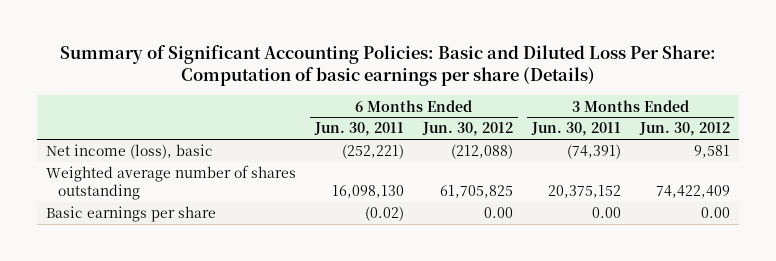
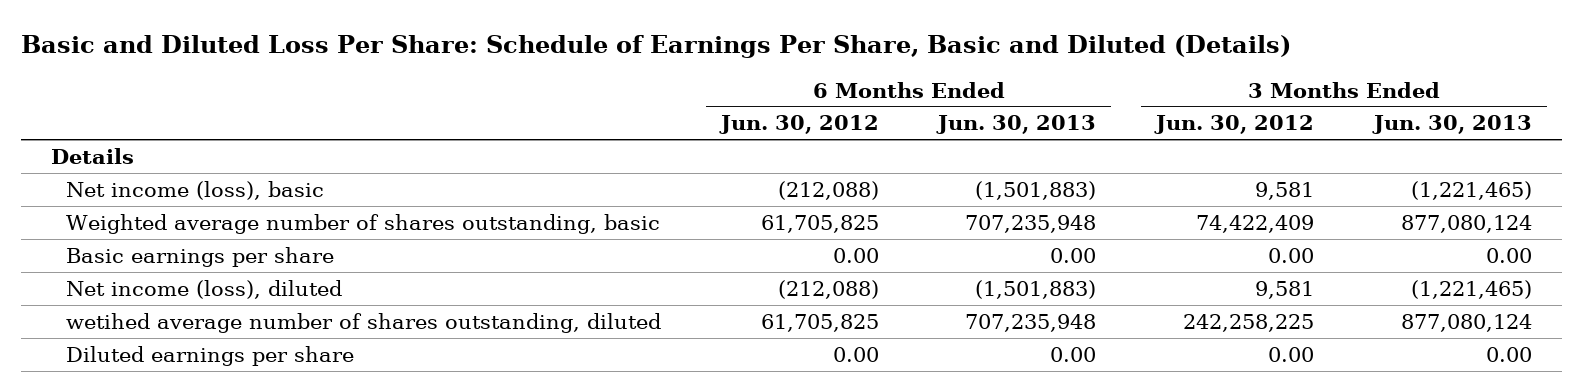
- Summary of Significant Accounting Policies: Basic and Diluted Loss Per Share: Computation of basic earnings per share (Details)
+ Basic and Diluted Loss Per Share: Schedule of Earnings Per Share, Basic and Diluted (Details)
- | 6 Months Ended Jun. 30, 2011 | 6 Months Ended Jun. 30, 2012 | 3 Months Ended Jun. 30, 2011 | 3 Months Ended Jun. 30, 2012
+ | 6 Months Ended Jun. 30, 2012 | 6 Months Ended Jun. 30, 2013 | 3 Months Ended Jun. 30, 2012 | 3 Months Ended Jun. 30, 2013
+ Details
- Weighted average number of shares outstanding | 16,098,130 | 61,705,825 | 20,375,152 | 74,422,409
+ Weighted average number of shares outstanding, basic | 61,705,825 | 707,235,948 | 74,422,409 | 877,080,124
+ Net income (loss), diluted | (212,088) | (1,501,883) | 9,581 | (1,221,465)
+ wetihed average number of shares outstanding, diluted | 61,705,825 | 707,235,948 | 242,258,225 | 877,080,124
+ Diluted earnings per share | 0.00 | 0.00 | 0.00 | 0.00

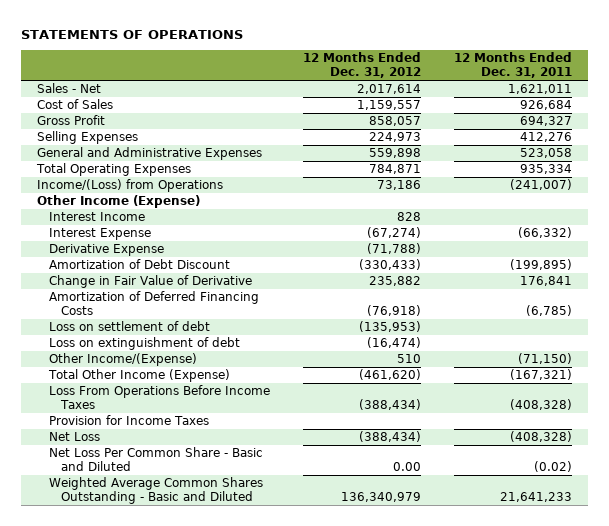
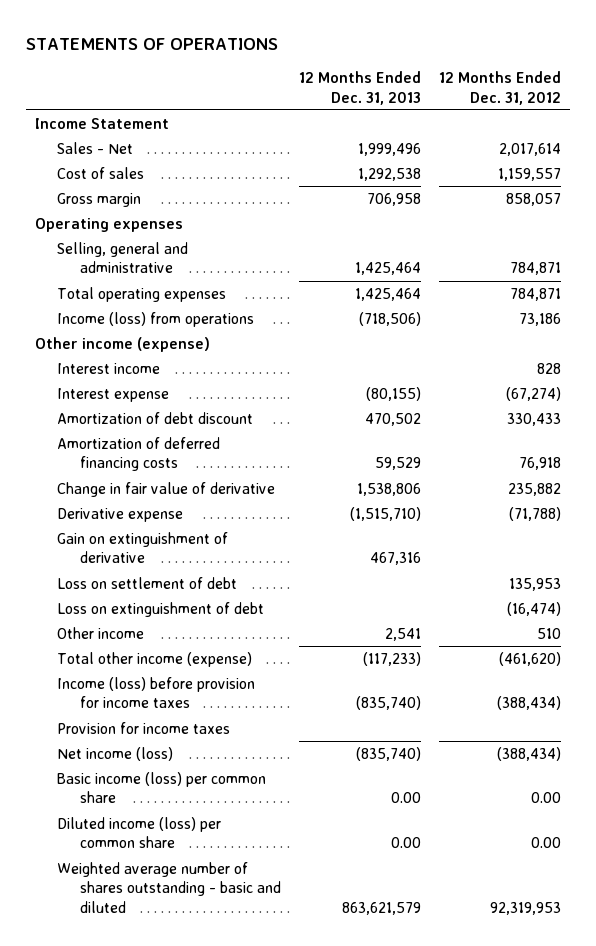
- | 12 Months Ended Dec. 31, 2012 | 12 Months Ended Dec. 31, 2011
+ | 12 Months Ended Dec. 31, 2013 | 12 Months Ended Dec. 31, 2012
+ Income Statement
- Cost of Sales | 1,159,557 | 926,684
- Gross Profit | 858,057 | 694,327
- Selling Expenses | 224,973 | 412,276
- General and Administrative Expenses | 559,898 | 523,058
- Total Operating Expenses | 784,871 | 935,334
- Income/(Loss) from Operations | 73,186 | (241,007)
- Other Income (Expense)
- Interest Income | 828 |
- Interest Expense | (67,274) | (66,332)
- Derivative Expense | (71,788) |
- Amortization of Debt Discount | (330,433) | (199,895)
- Change in Fair Value of Derivative | 235,882 | 176,841
- Amortization of Deferred Financing Costs | (76,918) | (6,785)
- Loss on settlement of debt | (135,953) |
+ Cost of sales | 1,292,538 | 1,159,557
+ Gross margin | 706,958 | 858,057
+ Operating expenses
+ Selling, general and administrative | 1,425,464 | 784,871
+ Total operating expenses | 1,425,464 | 784,871
+ Income (loss) from operations | (718,506) | 73,186
+ Other income (expense)
+ Interest income | | 828
+ Interest expense | (80,155) | (67,274)
+ Amortization of debt discount | 470,502 | 330,433
+ Amortization of deferred financing costs | 59,529 | 76,918
+ Change in fair value of derivative | 1,538,806 | 235,882
+ Derivative expense | (1,515,710) | (71,788)
+ Gain on extinguishment of derivative | 467,316 |
+ Loss on settlement of debt | | 135,953
- Other Income/(Expense) | 510 | (71,150)
- Total Other Income (Expense) | (461,620) | (167,321)
- Loss From Operations Before Income Taxes | (388,434) | (408,328)
- Provision for Income Taxes
- Net Loss | (388,434) | (408,328)
- Net Loss Per Common Share - Basic and Diluted | 0.00 | (0.02)
- Weighted Average Common Shares Outstanding - Basic and Diluted | 136,340,979 | 21,641,233
+ Other income | 2,541 | 510
+ Total other income (expense) | (117,233) | (461,620)
+ Income (loss) before provision for income taxes | (835,740) | (388,434)
+ Provision for income taxes
+ Net income (loss) | (835,740) | (388,434)
+ Basic income (loss) per common share | 0.00 | 0.00
+ Diluted income (loss) per common share | 0.00 | 0.00
+ Weighted average number of shares outstanding - basic and diluted | 863,621,579 | 92,319,953

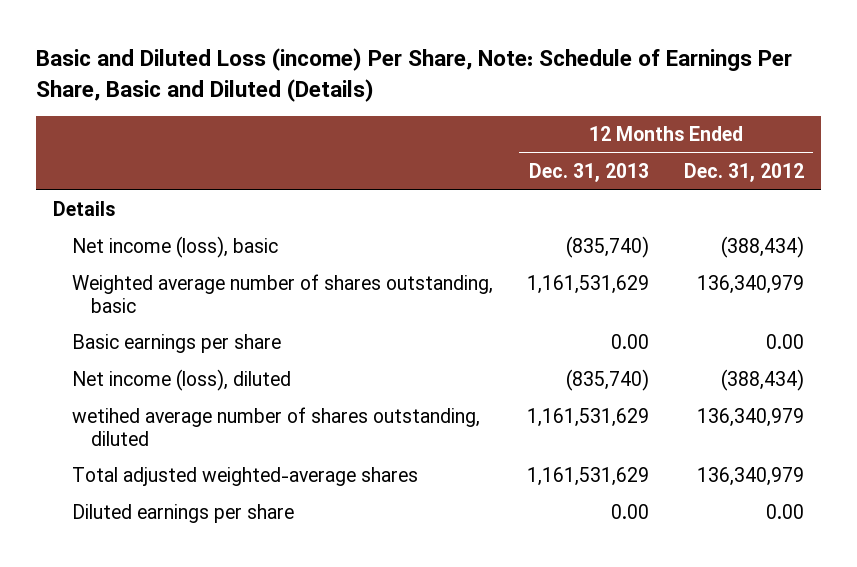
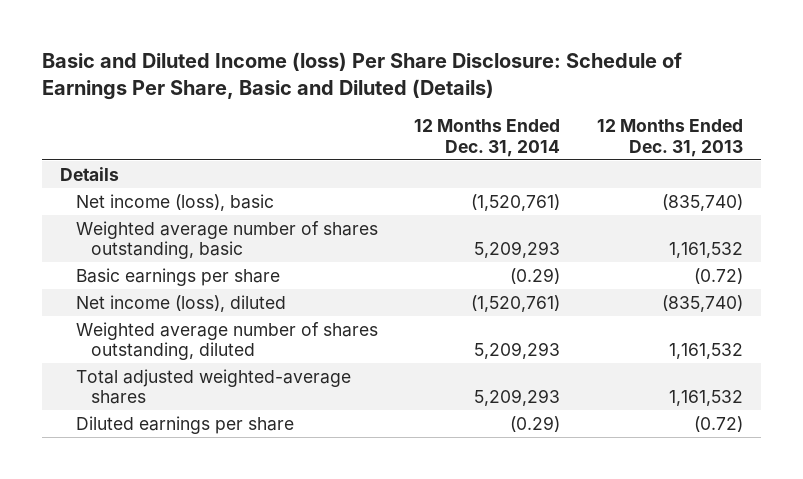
- Basic and Diluted Loss (income) Per Share, Note: Schedule of Earnings Per Share, Basic and Diluted (Details)
+ Basic and Diluted Income (loss) Per Share Disclosure: Schedule of Earnings Per Share, Basic and Diluted (Details)
- | 12 Months Ended Dec. 31, 2013 | 12 Months Ended Dec. 31, 2012
+ | 12 Months Ended Dec. 31, 2014 | 12 Months Ended Dec. 31, 2013
- Weighted average number of shares outstanding, basic | 1,161,531,629 | 136,340,979
- Basic earnings per share | 0.00 | 0.00
+ Weighted average number of shares outstanding, basic | 5,209,293 | 1,161,532
+ Basic earnings per share | (0.29) | (0.72)
- wetihed average number of shares outstanding, diluted | 1,161,531,629 | 136,340,979
- Total adjusted weighted-average shares | 1,161,531,629 | 136,340,979
- Diluted earnings per share | 0.00 | 0.00
+ Weighted average number of shares outstanding, diluted | 5,209,293 | 1,161,532
+ Total adjusted weighted-average shares | 5,209,293 | 1,161,532
+ Diluted earnings per share | (0.29) | (0.72)

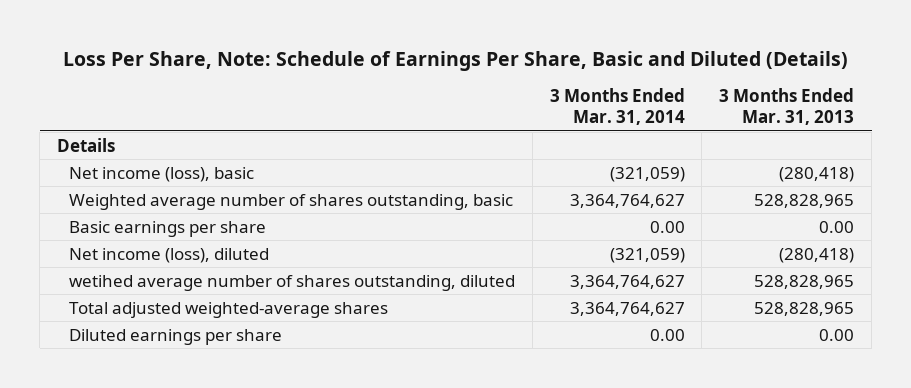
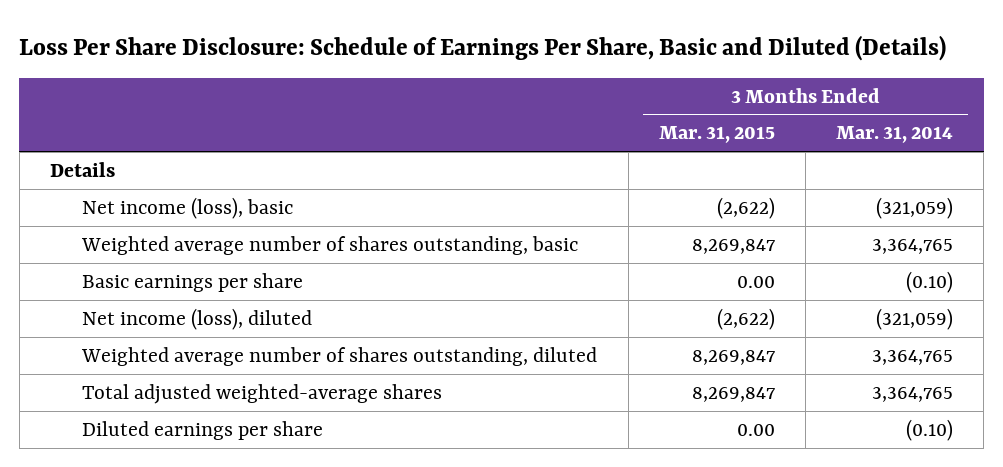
- Loss Per Share, Note: Schedule of Earnings Per Share, Basic and Diluted (Details)
+ Loss Per Share Disclosure: Schedule of Earnings Per Share, Basic and Diluted (Details)
- | 3 Months Ended Mar. 31, 2014 | 3 Months Ended Mar. 31, 2013
+ | 3 Months Ended Mar. 31, 2015 | 3 Months Ended Mar. 31, 2014
- Weighted average number of shares outstanding, basic | 3,364,764,627 | 528,828,965
- Basic earnings per share | 0.00 | 0.00
+ Weighted average number of shares outstanding, basic | 8,269,847 | 3,364,765
+ Basic earnings per share | 0.00 | (0.10)
- wetihed average number of shares outstanding, diluted | 3,364,764,627 | 528,828,965
- Total adjusted weighted-average shares | 3,364,764,627 | 528,828,965
- Diluted earnings per share | 0.00 | 0.00
+ Weighted average number of shares outstanding, diluted | 8,269,847 | 3,364,765
+ Total adjusted weighted-average shares | 8,269,847 | 3,364,765
+ Diluted earnings per share | 0.00 | (0.10)

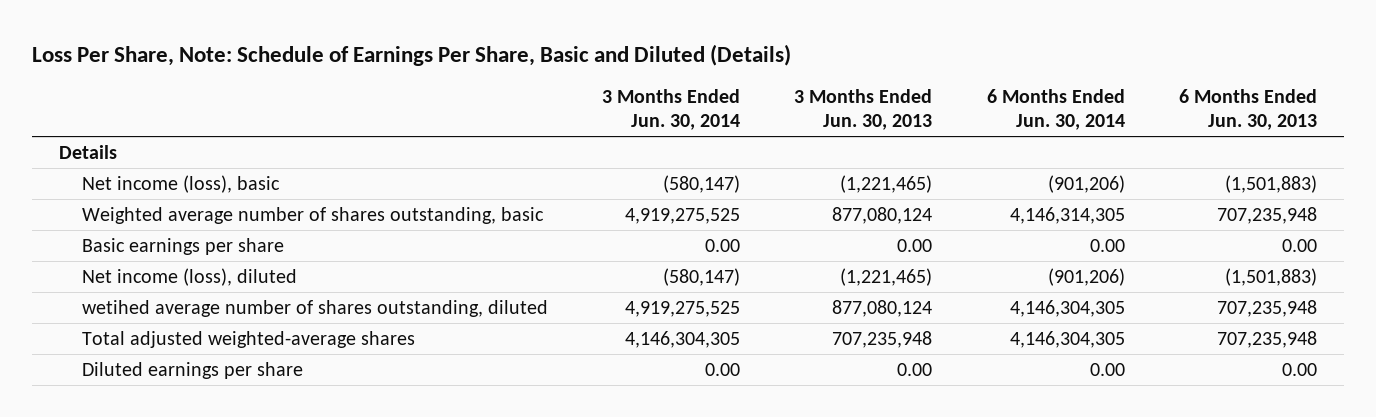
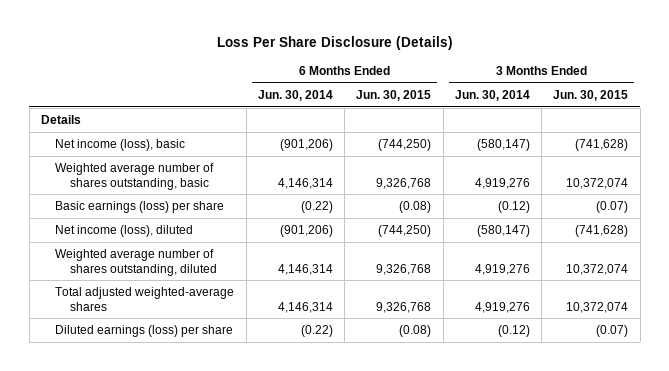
- Loss Per Share, Note: Schedule of Earnings Per Share, Basic and Diluted (Details)
+ Loss Per Share Disclosure (Details)
- | 3 Months Ended Jun. 30, 2014 | 3 Months Ended Jun. 30, 2013 | 6 Months Ended Jun. 30, 2014 | 6 Months Ended Jun. 30, 2013
+ | 6 Months Ended Jun. 30, 2014 | 6 Months Ended Jun. 30, 2015 | 3 Months Ended Jun. 30, 2014 | 3 Months Ended Jun. 30, 2015
- Weighted average number of shares outstanding, basic | 4,919,275,525 | 877,080,124 | 4,146,314,305 | 707,235,948
- Basic earnings per share | 0.00 | 0.00 | 0.00 | 0.00
+ Weighted average number of shares outstanding, basic | 4,146,314 | 9,326,768 | 4,919,276 | 10,372,074
+ Basic earnings (loss) per share | (0.22) | (0.08) | (0.12) | (0.07)
- wetihed average number of shares outstanding, diluted | 4,919,275,525 | 877,080,124 | 4,146,304,305 | 707,235,948
- Total adjusted weighted-average shares | 4,146,304,305 | 707,235,948 | 4,146,304,305 | 707,235,948
- Diluted earnings per share | 0.00 | 0.00 | 0.00 | 0.00
+ Weighted average number of shares outstanding, diluted | 4,146,314 | 9,326,768 | 4,919,276 | 10,372,074
+ Total adjusted weighted-average shares | 4,146,314 | 9,326,768 | 4,919,276 | 10,372,074
+ Diluted earnings (loss) per share | (0.22) | (0.08) | (0.12) | (0.07)

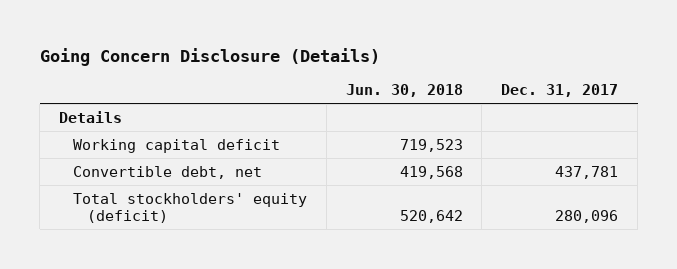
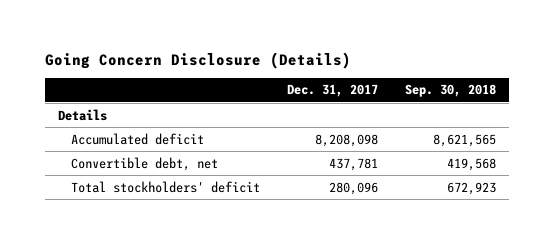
- | Jun. 30, 2018 | Dec. 31, 2017
+ | Dec. 31, 2017 | Sep. 30, 2018
- Working capital deficit | 719,523 |
+ Accumulated deficit | 8,208,098 | 8,621,565
- Total stockholders' equity (deficit) | 520,642 | 280,096
+ Total stockholders' deficit | 280,096 | 672,923

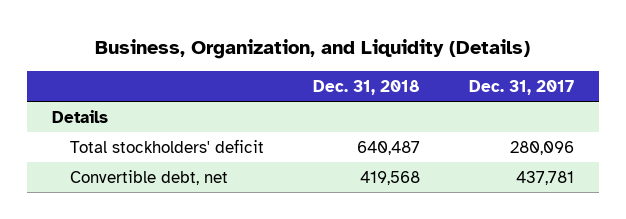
- Going Concern Disclosure (Details)
+ Business, Organization, and Liquidity (Details)
- | Dec. 31, 2017 | Sep. 30, 2018
+ | Dec. 31, 2018 | Dec. 31, 2017
- Accumulated deficit | 8,208,098 | 8,621,565
moved down: Convertible debt, net | 419,568 | 437,781

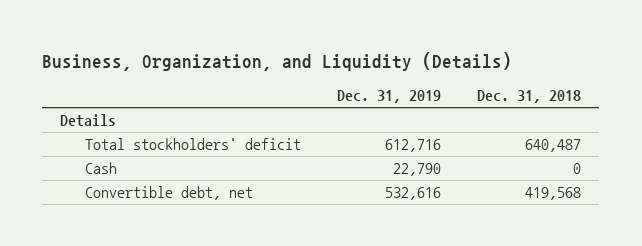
- | Dec. 31, 2018 | Dec. 31, 2017
+ | Dec. 31, 2019 | Dec. 31, 2018
+ Cash | 22,790 | 0

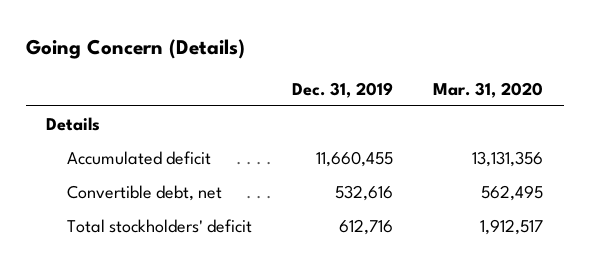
- Business, Organization, and Liquidity (Details)
+ Going Concern (Details)
- | Dec. 31, 2019 | Dec. 31, 2018
+ | Dec. 31, 2019 | Mar. 31, 2020
- Cash | 22,790 | 0
+ Accumulated deficit | 11,660,455 | 13,131,356
moved down: Total stockholders' deficit | 612,716 | 1,912,517

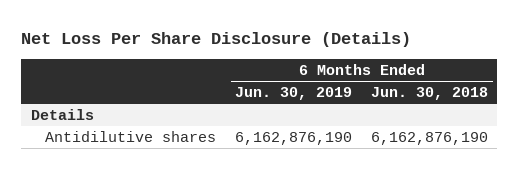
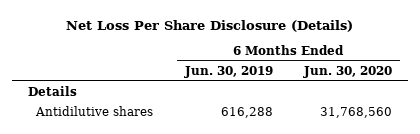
- | 6 Months Ended Jun. 30, 2019 | 6 Months Ended Jun. 30, 2018
+ | 6 Months Ended Jun. 30, 2019 | 6 Months Ended Jun. 30, 2020
- Antidilutive shares | 6,162,876,190 | 6,162,876,190
+ Antidilutive shares | 616,288 | 31,768,560

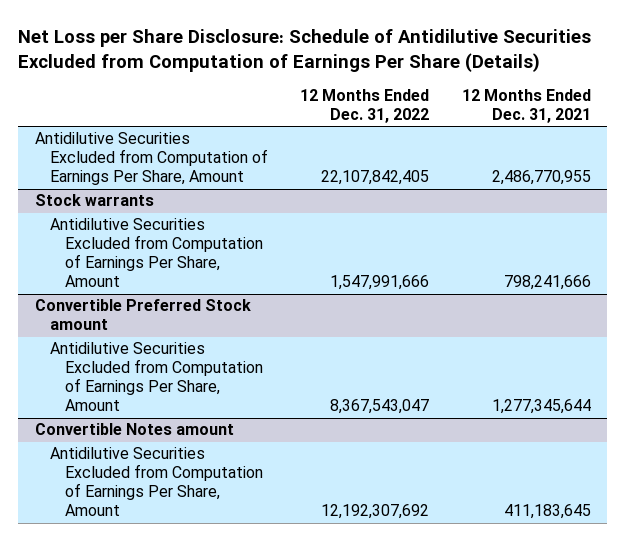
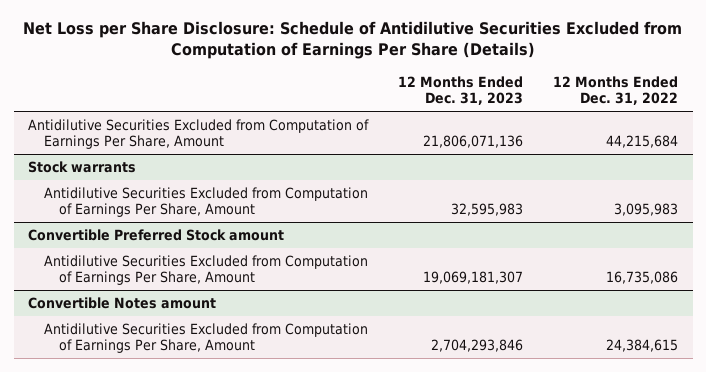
- | 12 Months Ended Dec. 31, 2022 | 12 Months Ended Dec. 31, 2021
+ | 12 Months Ended Dec. 31, 2023 | 12 Months Ended Dec. 31, 2022
- Antidilutive Securities Excluded from Computation of Earnings Per Share, Amount | 22,107,842,405 | 2,486,770,955
+ Antidilutive Securities Excluded from Computation of Earnings Per Share, Amount | 21,806,071,136 | 44,215,684
@ Stock warrants
- Antidilutive Securities Excluded from Computation of Earnings Per Share, Amount | 1,547,991,666 | 798,241,666
+ Antidilutive Securities Excluded from Computation of Earnings Per Share, Amount | 32,595,983 | 3,095,983
@ Convertible Preferred Stock amount
- Antidilutive Securities Excluded from Computation of Earnings Per Share, Amount | 8,367,543,047 | 1,277,345,644
+ Antidilutive Securities Excluded from Computation of Earnings Per Share, Amount | 19,069,181,307 | 16,735,086
@ Convertible Notes amount
- Antidilutive Securities Excluded from Computation of Earnings Per Share, Amount | 12,192,307,692 | 411,183,645
+ Antidilutive Securities Excluded from Computation of Earnings Per Share, Amount | 2,704,293,846 | 24,384,615

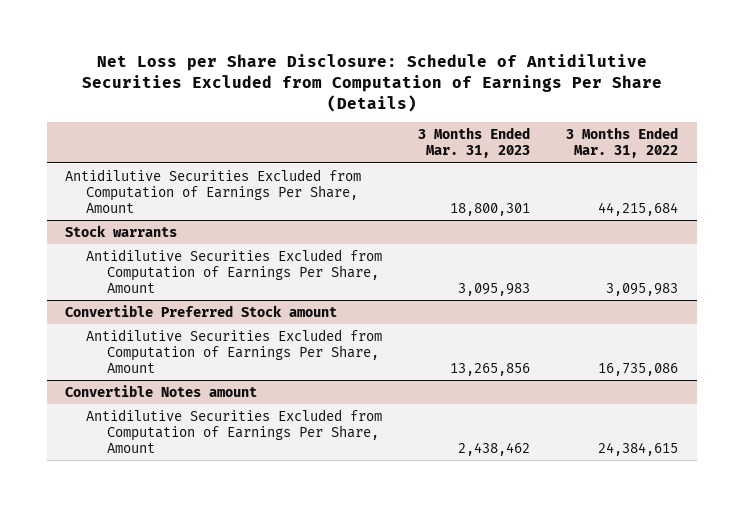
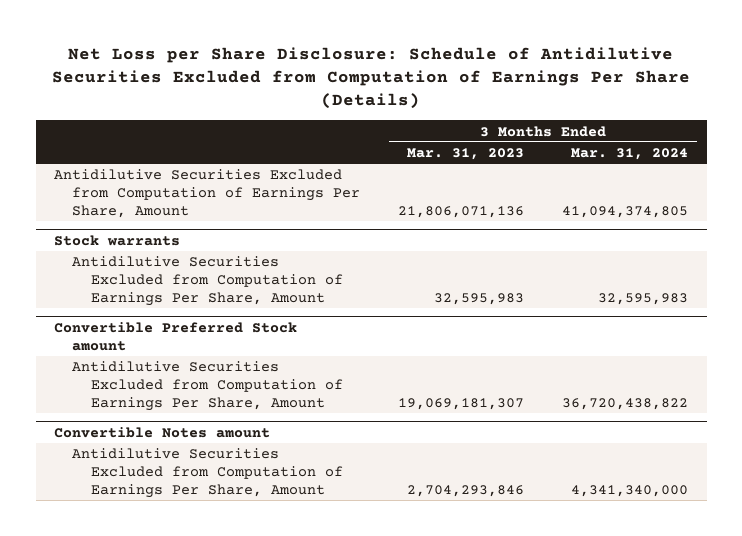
- | 3 Months Ended Mar. 31, 2023 | 3 Months Ended Mar. 31, 2022
+ | 3 Months Ended Mar. 31, 2023 | 3 Months Ended Mar. 31, 2024
- Antidilutive Securities Excluded from Computation of Earnings Per Share, Amount | 18,800,301 | 44,215,684
+ Antidilutive Securities Excluded from Computation of Earnings Per Share, Amount | 21,806,071,136 | 41,094,374,805
@ Stock warrants
- Antidilutive Securities Excluded from Computation of Earnings Per Share, Amount | 3,095,983 | 3,095,983
+ Antidilutive Securities Excluded from Computation of Earnings Per Share, Amount | 32,595,983 | 32,595,983
@ Convertible Preferred Stock amount
- Antidilutive Securities Excluded from Computation of Earnings Per Share, Amount | 13,265,856 | 16,735,086
+ Antidilutive Securities Excluded from Computation of Earnings Per Share, Amount | 19,069,181,307 | 36,720,438,822
@ Convertible Notes amount
- Antidilutive Securities Excluded from Computation of Earnings Per Share, Amount | 2,438,462 | 24,384,615
+ Antidilutive Securities Excluded from Computation of Earnings Per Share, Amount | 2,704,293,846 | 4,341,340,000

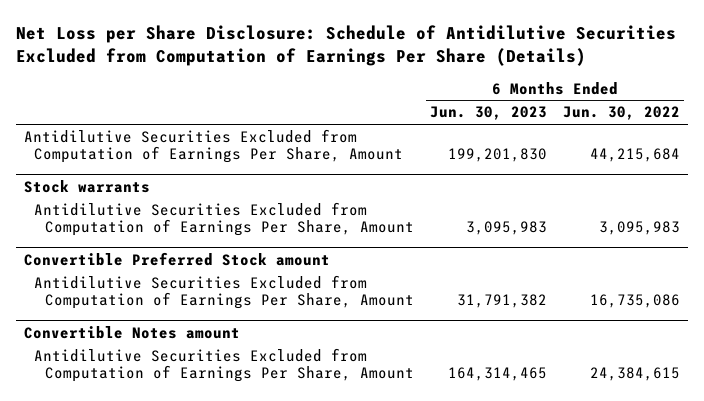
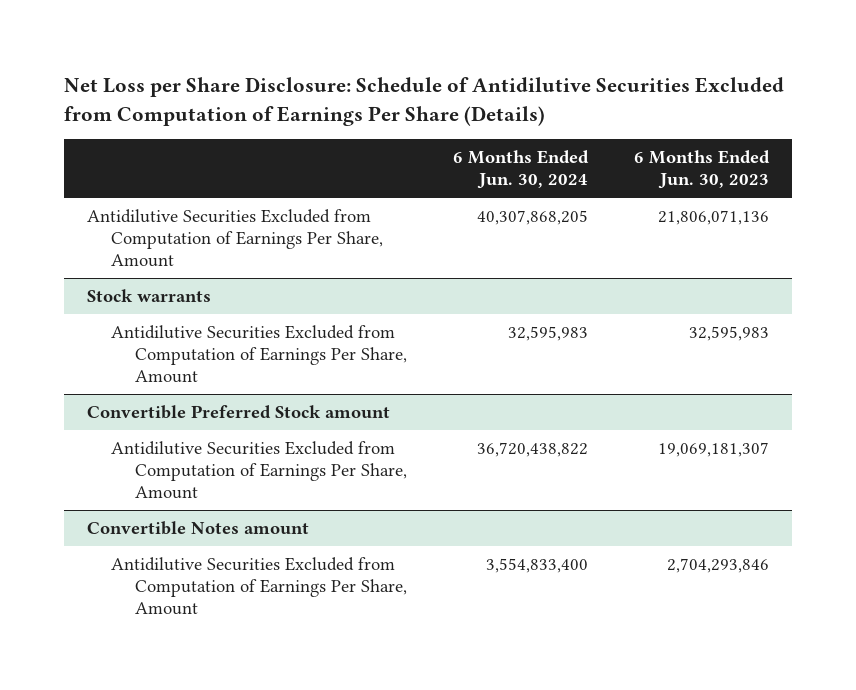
- | 6 Months Ended Jun. 30, 2023 | 6 Months Ended Jun. 30, 2022
+ | 6 Months Ended Jun. 30, 2024 | 6 Months Ended Jun. 30, 2023
- Antidilutive Securities Excluded from Computation of Earnings Per Share, Amount | 199,201,830 | 44,215,684
+ Antidilutive Securities Excluded from Computation of Earnings Per Share, Amount | 40,307,868,205 | 21,806,071,136
@ Stock warrants
- Antidilutive Securities Excluded from Computation of Earnings Per Share, Amount | 3,095,983 | 3,095,983
+ Antidilutive Securities Excluded from Computation of Earnings Per Share, Amount | 32,595,983 | 32,595,983
@ Convertible Preferred Stock amount
- Antidilutive Securities Excluded from Computation of Earnings Per Share, Amount | 31,791,382 | 16,735,086
+ Antidilutive Securities Excluded from Computation of Earnings Per Share, Amount | 36,720,438,822 | 19,069,181,307
@ Convertible Notes amount
- Antidilutive Securities Excluded from Computation of Earnings Per Share, Amount | 164,314,465 | 24,384,615
+ Antidilutive Securities Excluded from Computation of Earnings Per Share, Amount | 3,554,833,400 | 2,704,293,846

